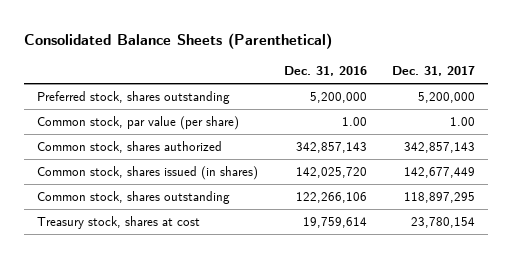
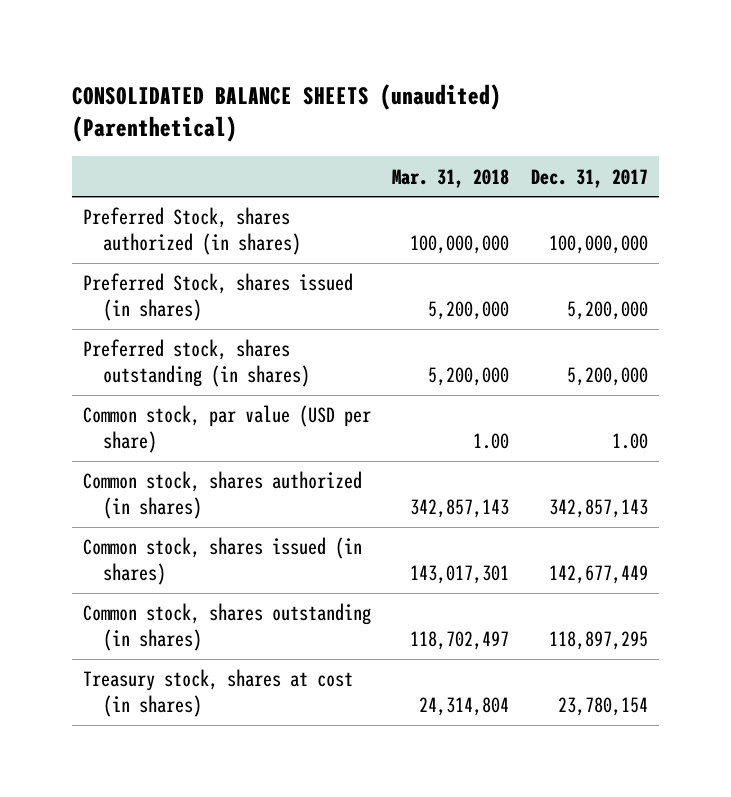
- Consolidated Balance Sheets (Parenthetical)
+ CONSOLIDATED BALANCE SHEETS (unaudited) (Parenthetical)
- | Dec. 31, 2016 | Dec. 31, 2017
+ | Mar. 31, 2018 | Dec. 31, 2017
- Preferred stock, shares outstanding | 5,200,000 | 5,200,000
- Common stock, par value (per share) | 1.00 | 1.00
- Common stock, shares authorized | 342,857,143 | 342,857,143
+ Preferred Stock, shares authorized (in shares) | 100,000,000 | 100,000,000
+ Preferred Stock, shares issued (in shares) | 5,200,000 | 5,200,000
+ Preferred stock, shares outstanding (in shares) | 5,200,000 | 5,200,000
+ Common stock, par value (USD per share) | 1.00 | 1.00
+ Common stock, shares authorized (in shares) | 342,857,143 | 342,857,143
- Common stock, shares outstanding | 122,266,106 | 118,897,295
- Treasury stock, shares at cost | 19,759,614 | 23,780,154
+ Common stock, shares outstanding (in shares) | 118,702,497 | 118,897,295
+ Treasury stock, shares at cost (in shares) | 24,314,804 | 23,780,154

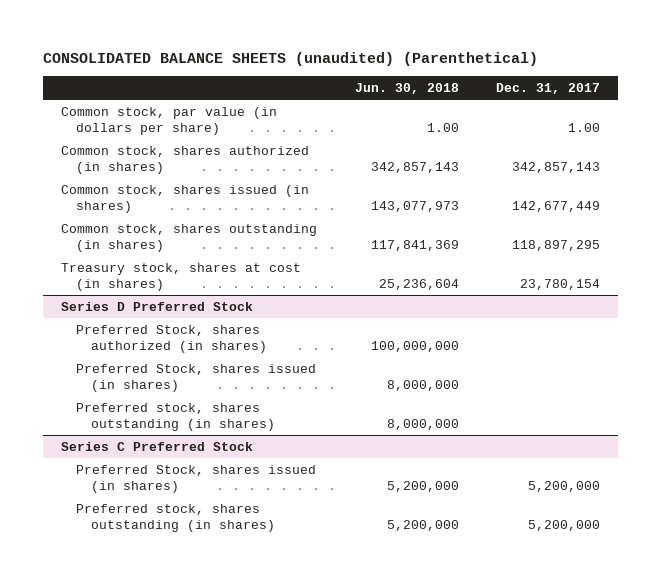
- | Mar. 31, 2018 | Dec. 31, 2017
+ | Jun. 30, 2018 | Dec. 31, 2017
- Preferred Stock, shares authorized (in shares) | 100,000,000 | 100,000,000
- Preferred Stock, shares issued (in shares) | 5,200,000 | 5,200,000
- Preferred stock, shares outstanding (in shares) | 5,200,000 | 5,200,000
- Common stock, par value (USD per share) | 1.00 | 1.00
+ Common stock, par value (in dollars per share) | 1.00 | 1.00
+ Series D Preferred Stock
+ Preferred Stock, shares authorized (in shares) | 100,000,000 |
+ Preferred Stock, shares issued (in shares) | 8,000,000 |
+ Preferred stock, shares outstanding (in shares) | 8,000,000 |
+ Series C Preferred Stock
+ Preferred Stock, shares issued (in shares) | 5,200,000 | 5,200,000
+ Preferred stock, shares outstanding (in shares) | 5,200,000 | 5,200,000

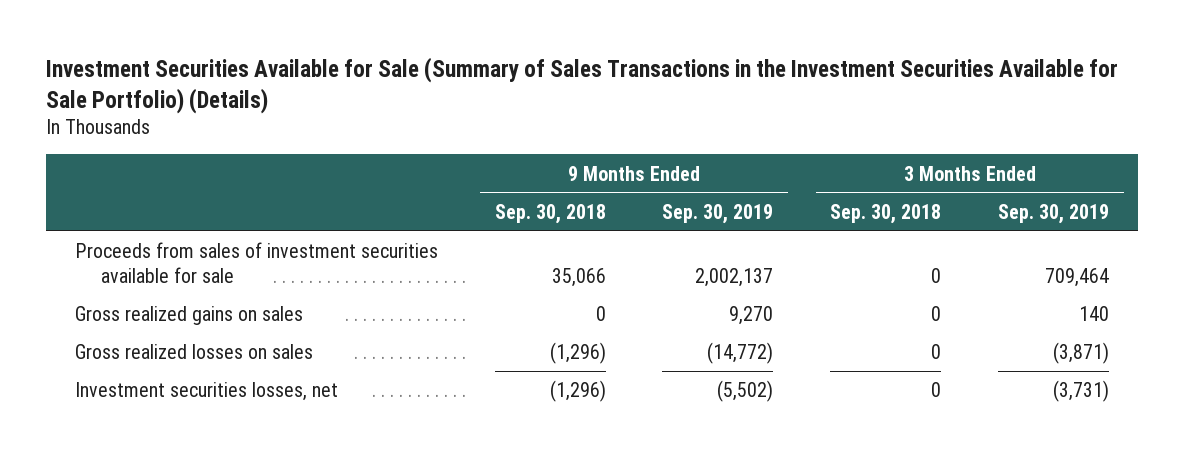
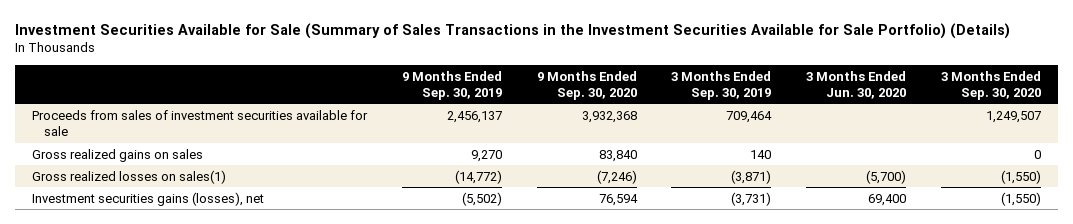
- | 9 Months Ended Sep. 30, 2018 | 9 Months Ended Sep. 30, 2019 | 3 Months Ended Sep. 30, 2018 | 3 Months Ended Sep. 30, 2019
+ | 9 Months Ended Sep. 30, 2019 | 9 Months Ended Sep. 30, 2020 | 3 Months Ended Sep. 30, 2019 | 3 Months Ended Jun. 30, 2020 | 3 Months Ended Sep. 30, 2020
- Proceeds from sales of investment securities available for sale | 35,066 | 2,002,137 | 0 | 709,464
+ Proceeds from sales of investment securities available for sale | 2,456,137 | 3,932,368 | 709,464 | | 1,249,507
- Gross realized losses on sales | (1,296) | (14,772) | 0 | (3,871)
- Investment securities losses, net | (1,296) | (5,502) | 0 | (3,731)
+ Gross realized losses on sales(1) | (14,772) | (7,246) | (3,871) | (5,700) | (1,550)
+ Investment securities gains (losses), net | (5,502) | 76,594 | (3,731) | 69,400 | (1,550)

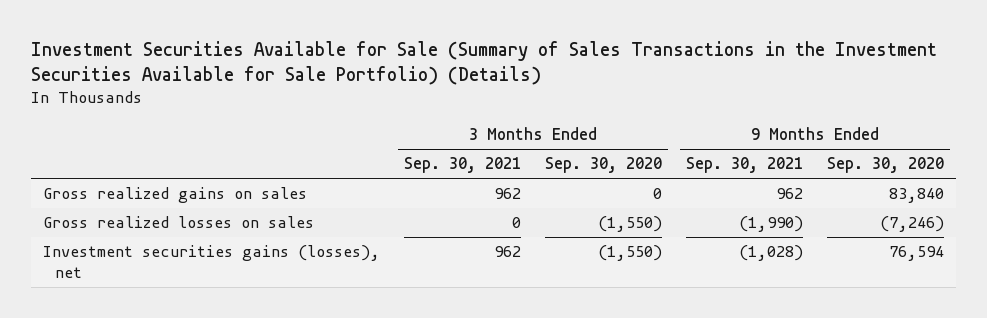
- | 9 Months Ended Sep. 30, 2019 | 9 Months Ended Sep. 30, 2020 | 3 Months Ended Sep. 30, 2019 | 3 Months Ended Jun. 30, 2020 | 3 Months Ended Sep. 30, 2020
+ | 3 Months Ended Sep. 30, 2021 | 3 Months Ended Sep. 30, 2020 | 9 Months Ended Sep. 30, 2021 | 9 Months Ended Sep. 30, 2020
- Proceeds from sales of investment securities available for sale | 2,456,137 | 3,932,368 | 709,464 | | 1,249,507
- Gross realized losses on sales(1) | (14,772) | (7,246) | (3,871) | (5,700) | (1,550)
+ Gross realized losses on sales | 0 | (1,550) | (1,990) | (7,246)

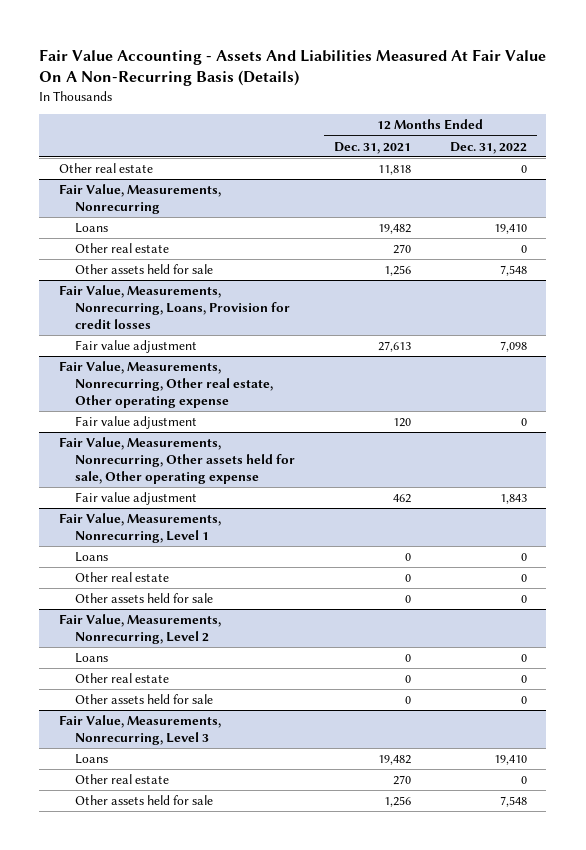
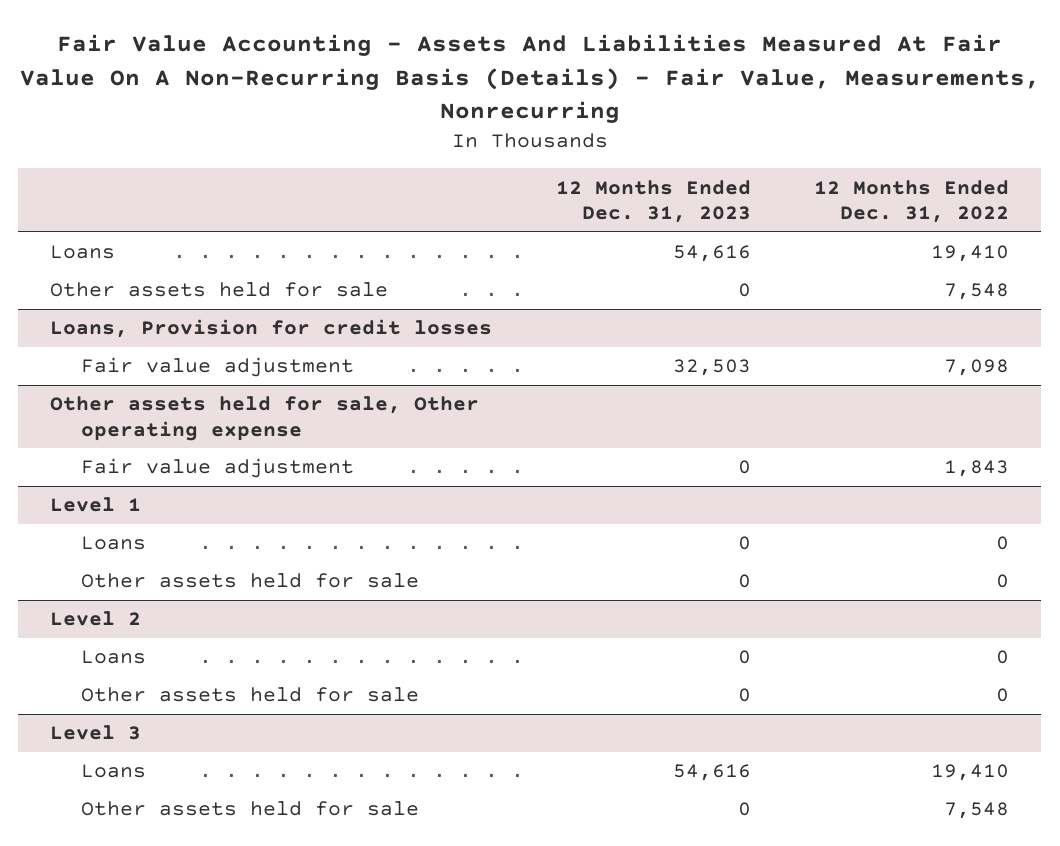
- Fair Value Accounting - Assets And Liabilities Measured At Fair Value On A Non-Recurring Basis (Details)
+ Fair Value Accounting - Assets And Liabilities Measured At Fair Value On A Non-Recurring Basis (Details) - Fair Value, Measurements, Nonrecurring
- | 12 Months Ended Dec. 31, 2021 | 12 Months Ended Dec. 31, 2022
+ | 12 Months Ended Dec. 31, 2023 | 12 Months Ended Dec. 31, 2022
- Other real estate | 11,818 | 0
- Fair Value, Measurements, Nonrecurring
- Other real estate | 270 | 0
- Fair Value, Measurements, Nonrecurring, Loans, Provision for credit losses
+ Loans, Provision for credit losses
- Fair Value, Measurements, Nonrecurring, Other real estate, Other operating expense
- Fair value adjustment | 120 | 0
- Fair Value, Measurements, Nonrecurring, Other assets held for sale, Other operating expense
+ Other assets held for sale, Other operating expense
- Fair Value, Measurements, Nonrecurring, Level 1
+ Level 1
- Other real estate | 0 | 0
- Fair Value, Measurements, Nonrecurring, Level 2
+ Level 2
- Other real estate | 0 | 0
- Fair Value, Measurements, Nonrecurring, Level 3
+ Level 3
- Other real estate | 270 | 0

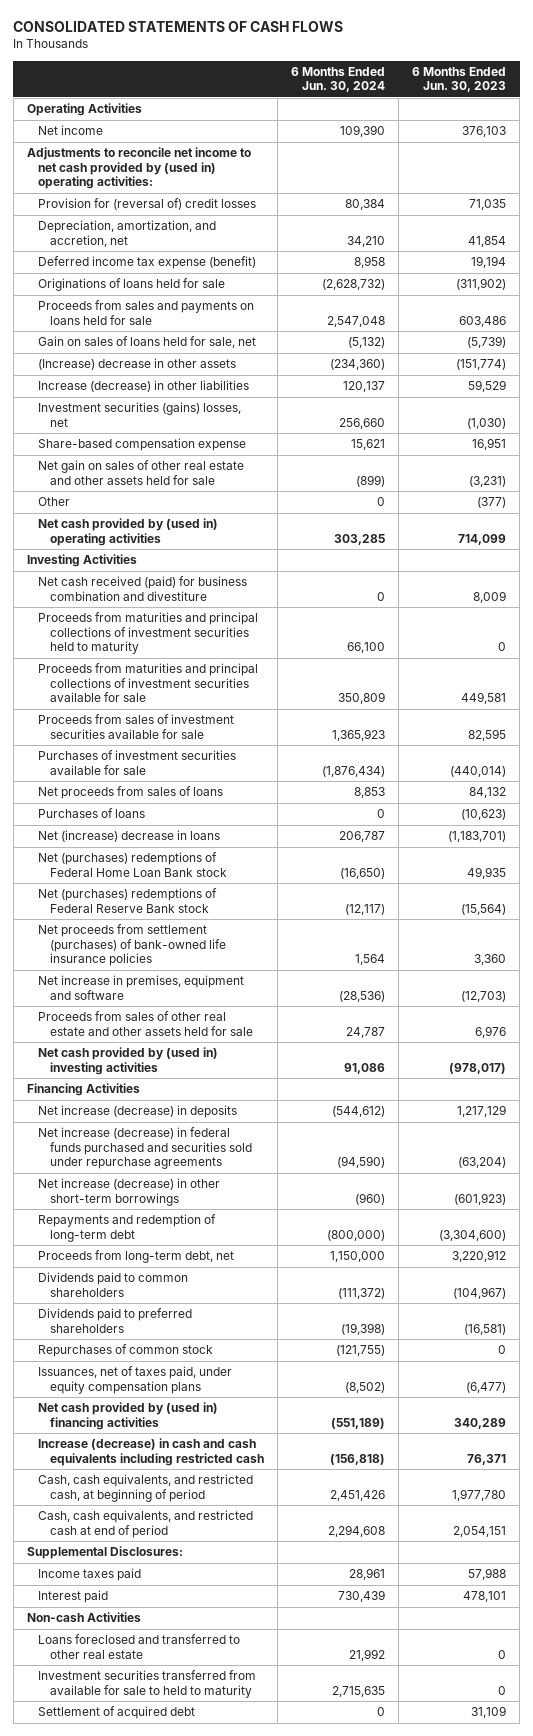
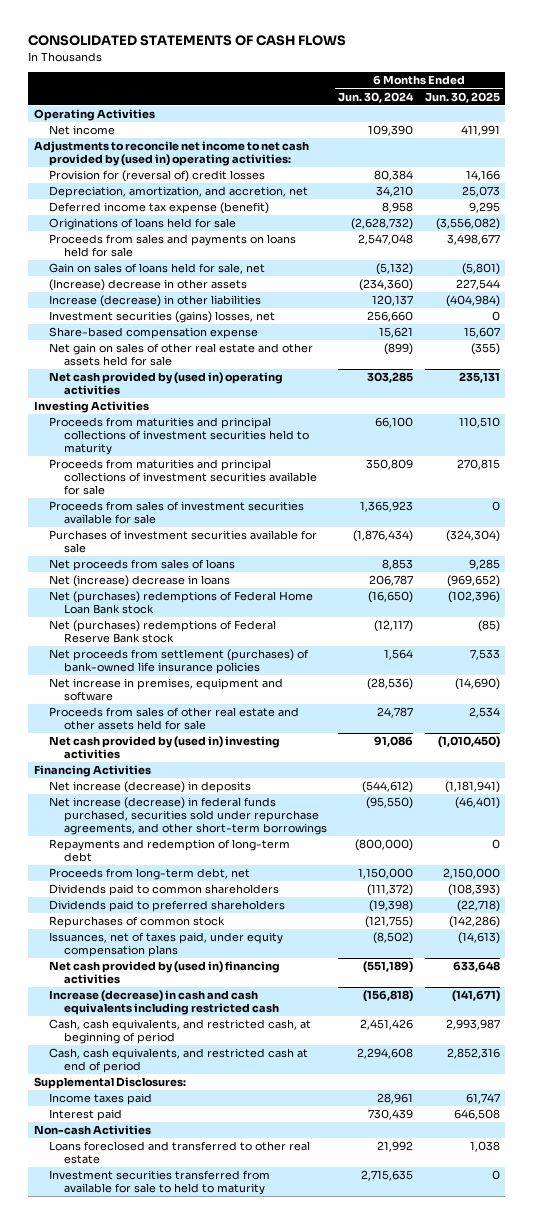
- | 6 Months Ended Jun. 30, 2024 | 6 Months Ended Jun. 30, 2023
+ | 6 Months Ended Jun. 30, 2024 | 6 Months Ended Jun. 30, 2025
- Other | 0 | (377)
- Net cash received (paid) for business combination and divestiture | 0 | 8,009
- Purchases of loans | 0 | (10,623)
- Net increase (decrease) in federal funds purchased and securities sold under repurchase agreements | (94,590) | (63,204)
- Net increase (decrease) in other short-term borrowings | (960) | (601,923)
+ Net increase (decrease) in federal funds purchased, securities sold under repurchase agreements, and other short-term borrowings | (95,550) | (46,401)
- Settlement of acquired debt | 0 | 31,109

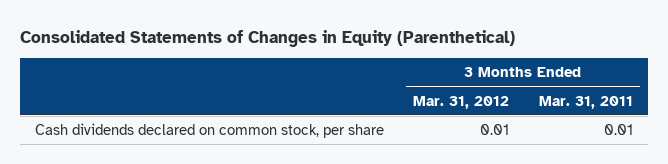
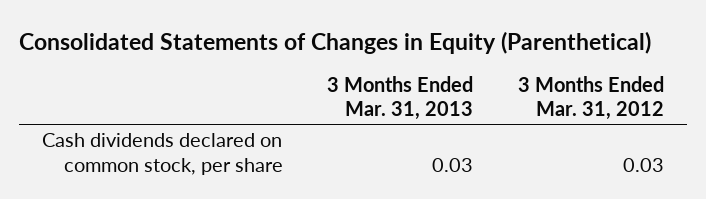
- | 3 Months Ended Mar. 31, 2012 | 3 Months Ended Mar. 31, 2011
+ | 3 Months Ended Mar. 31, 2013 | 3 Months Ended Mar. 31, 2012
- Cash dividends declared on common stock, per share | 0.01 | 0.01
+ Cash dividends declared on common stock, per share | 0.03 | 0.03

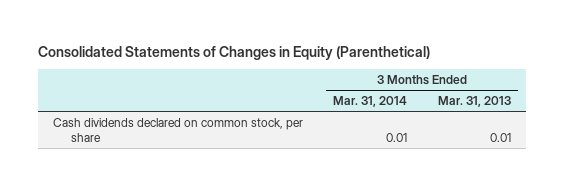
- | 3 Months Ended Mar. 31, 2013 | 3 Months Ended Mar. 31, 2012
+ | 3 Months Ended Mar. 31, 2014 | 3 Months Ended Mar. 31, 2013
- Cash dividends declared on common stock, per share | 0.03 | 0.03
+ Cash dividends declared on common stock, per share | 0.01 | 0.01

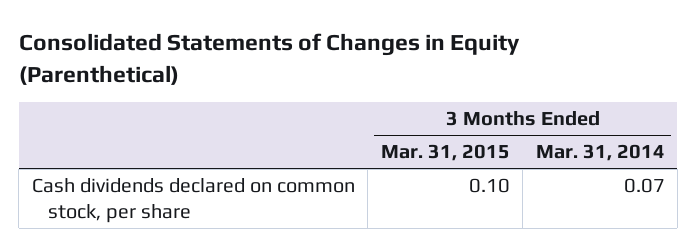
- | 3 Months Ended Mar. 31, 2014 | 3 Months Ended Mar. 31, 2013
+ | 3 Months Ended Mar. 31, 2015 | 3 Months Ended Mar. 31, 2014
- Cash dividends declared on common stock, per share | 0.01 | 0.01
+ Cash dividends declared on common stock, per share | 0.10 | 0.07

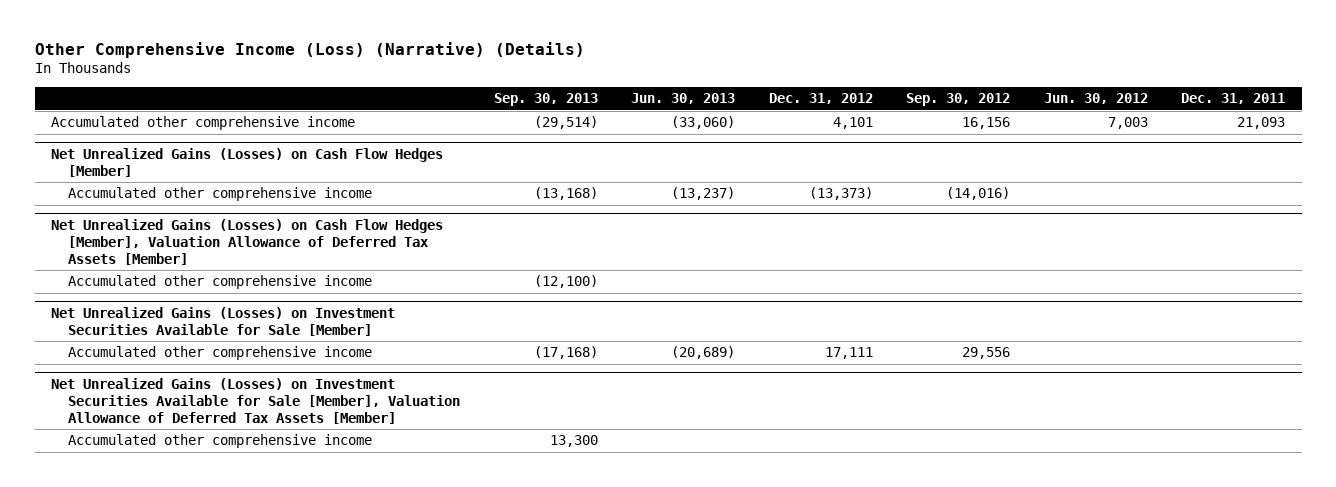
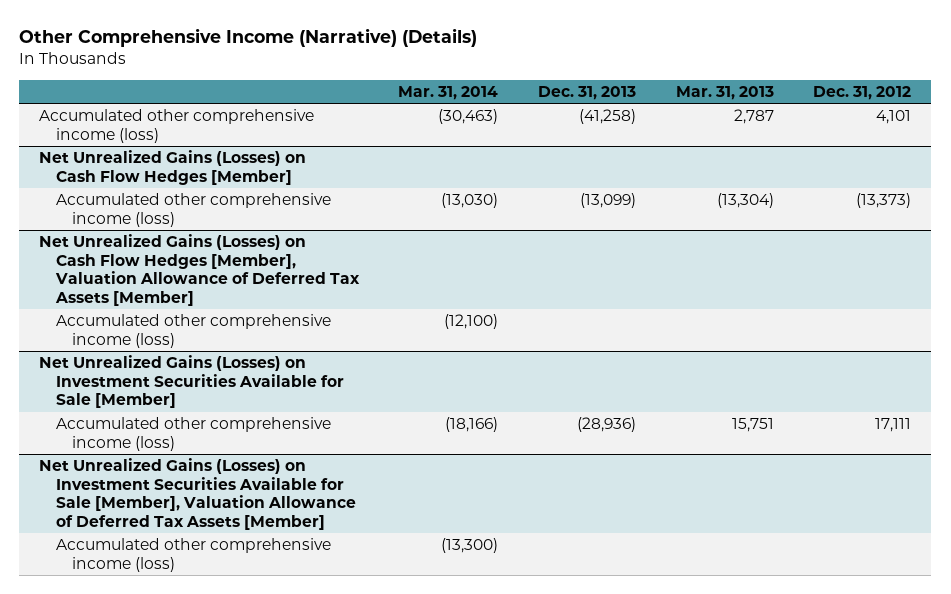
- Other Comprehensive Income (Loss) (Narrative) (Details)
+ Other Comprehensive Income (Narrative) (Details)
- | Sep. 30, 2013 | Jun. 30, 2013 | Dec. 31, 2012 | Sep. 30, 2012 | Jun. 30, 2012 | Dec. 31, 2011
+ | Mar. 31, 2014 | Dec. 31, 2013 | Mar. 31, 2013 | Dec. 31, 2012
- Accumulated other comprehensive income | (29,514) | (33,060) | 4,101 | 16,156 | 7,003 | 21,093
+ Accumulated other comprehensive income (loss) | (30,463) | (41,258) | 2,787 | 4,101
@ Net Unrealized Gains (Losses) on Cash Flow Hedges [Member]
- Accumulated other comprehensive income | (13,168) | (13,237) | (13,373) | (14,016) | |
+ Accumulated other comprehensive income (loss) | (13,030) | (13,099) | (13,304) | (13,373)
@ Net Unrealized Gains (Losses) on Cash Flow Hedges [Member], Valuation Allowance of Deferred Tax Assets [Member]
- Accumulated other comprehensive income | (12,100) | | | | |
+ Accumulated other comprehensive income (loss) | (12,100) | | |
@ Net Unrealized Gains (Losses) on Investment Securities Available for Sale [Member]
- Accumulated other comprehensive income | (17,168) | (20,689) | 17,111 | 29,556 | |
+ Accumulated other comprehensive income (loss) | (18,166) | (28,936) | 15,751 | 17,111
@ Net Unrealized Gains (Losses) on Investment Securities Available for Sale [Member], Valuation Allowance of Deferred Tax Assets [Member]
- Accumulated other comprehensive income | 13,300 | | | | |
+ Accumulated other comprehensive income (loss) | (13,300) | | |

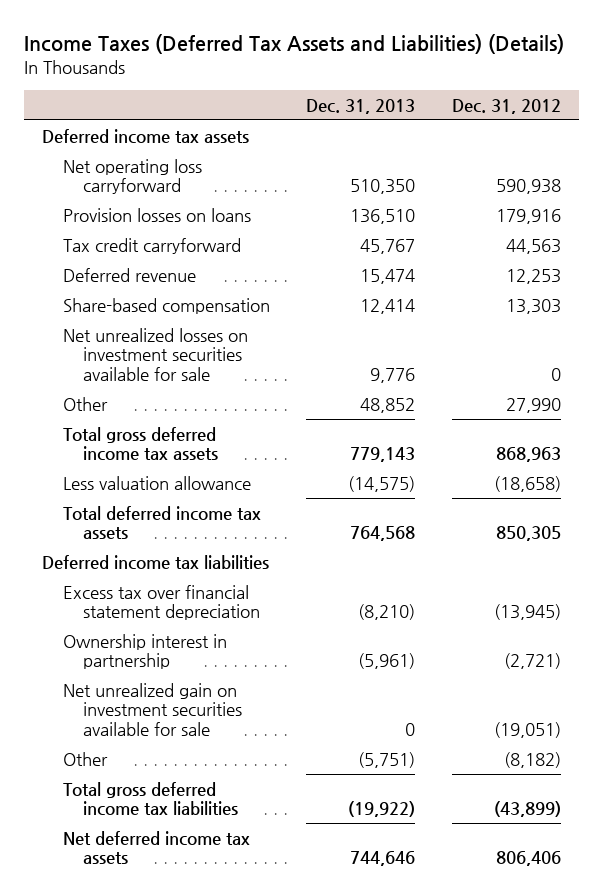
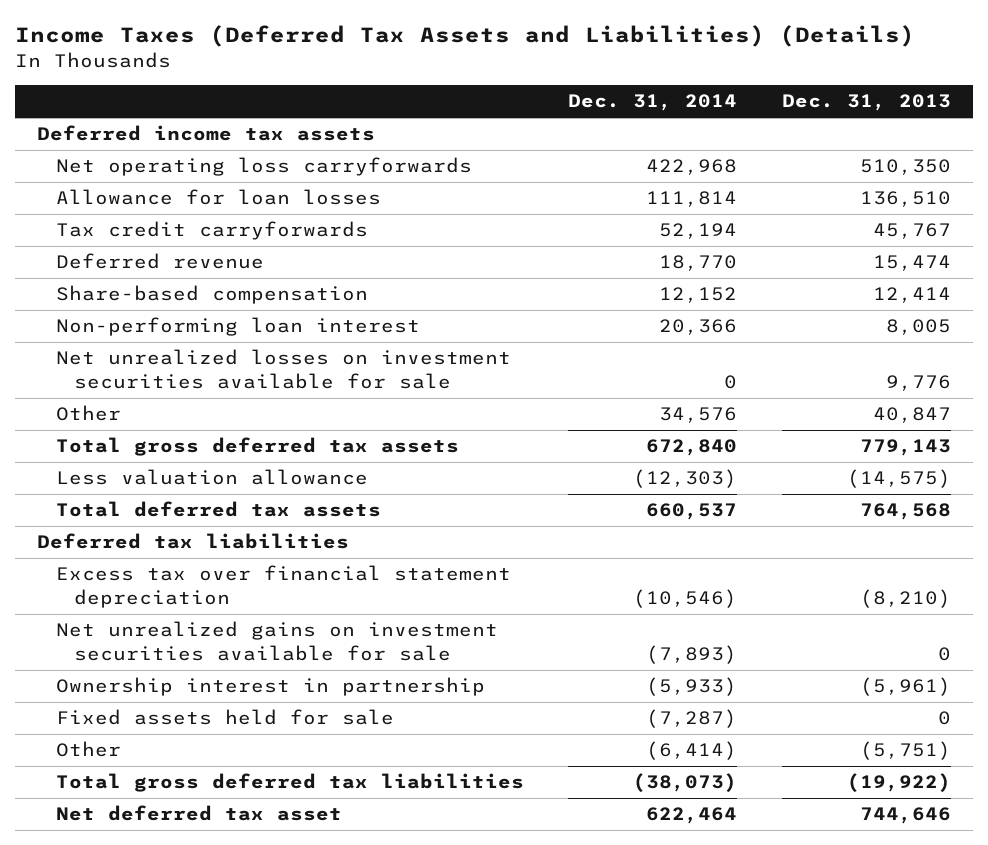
- | Dec. 31, 2013 | Dec. 31, 2012
+ | Dec. 31, 2014 | Dec. 31, 2013
- Net operating loss carryforward | 510,350 | 590,938
- Provision losses on loans | 136,510 | 179,916
- Tax credit carryforward | 45,767 | 44,563
+ Net operating loss carryforwards | 422,968 | 510,350
+ Allowance for loan losses | 111,814 | 136,510
+ Tax credit carryforwards | 52,194 | 45,767
+ Non-performing loan interest | 20,366 | 8,005
- Other | 48,852 | 27,990
- Total gross deferred income tax assets | 779,143 | 868,963
+ Other | 34,576 | 40,847
+ Total gross deferred tax assets | 672,840 | 779,143
- Total deferred income tax assets | 764,568 | 850,305
- Deferred income tax liabilities
+ Total deferred tax assets | 660,537 | 764,568
+ Deferred tax liabilities
+ Net unrealized gains on investment securities available for sale | (7,893) | 0
- Net unrealized gain on investment securities available for sale | 0 | (19,051)
+ Fixed assets held for sale | (7,287) | 0
- Total gross deferred income tax liabilities | (19,922) | (43,899)
- Net deferred income tax assets | 744,646 | 806,406
+ Total gross deferred tax liabilities | (38,073) | (19,922)
+ Net deferred tax asset | 622,464 | 744,646

